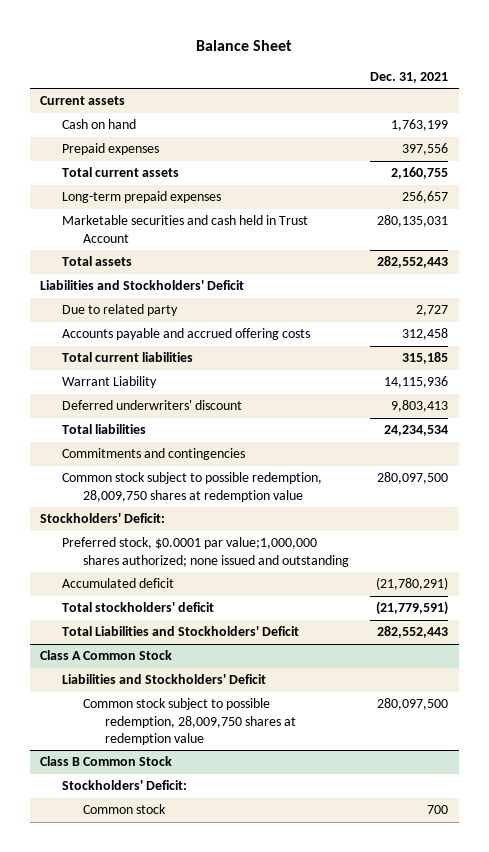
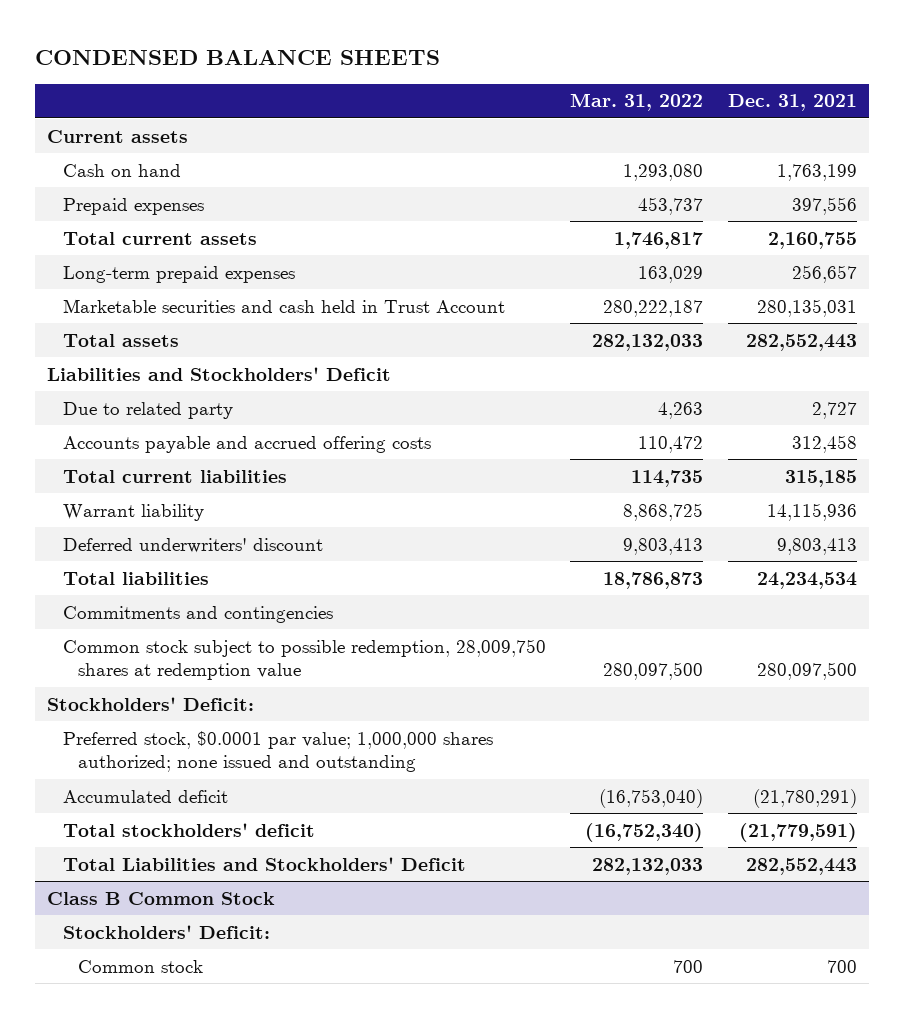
- Balance Sheet
+ CONDENSED BALANCE SHEETS
- | Dec. 31, 2021
+ | Mar. 31, 2022 | Dec. 31, 2021
- Warrant Liability | 14,115,936
+ Warrant liability | 8,868,725 | 14,115,936
- Preferred stock, $0.0001 par value;1,000,000 shares authorized; none issued and outstanding
+ Preferred stock, $0.0001 par value; 1,000,000 shares authorized; none issued and outstanding
- Class A Common Stock
- Liabilities and Stockholders' Deficit
- Common stock subject to possible redemption, 28,009,750 shares at redemption value | 280,097,500

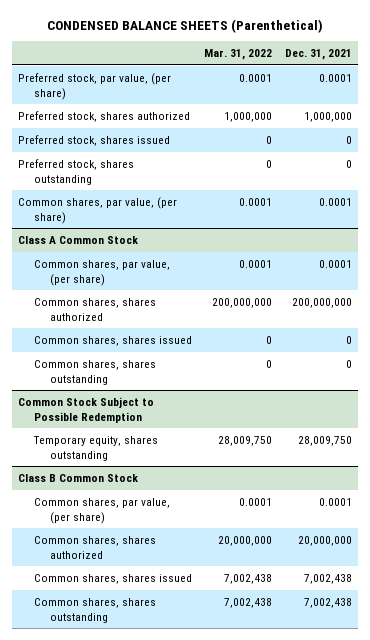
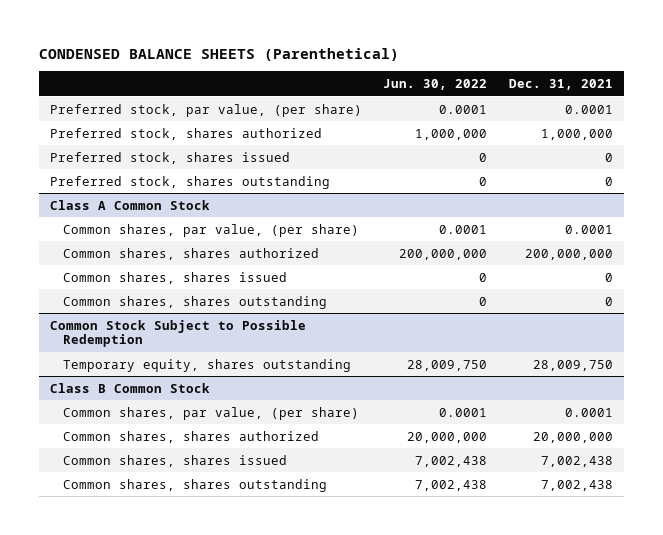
- | Mar. 31, 2022 | Dec. 31, 2021
+ | Jun. 30, 2022 | Dec. 31, 2021
- Common shares, par value, (per share) | 0.0001 | 0.0001

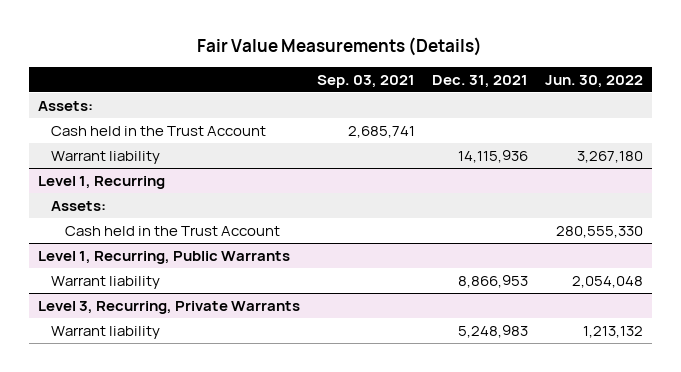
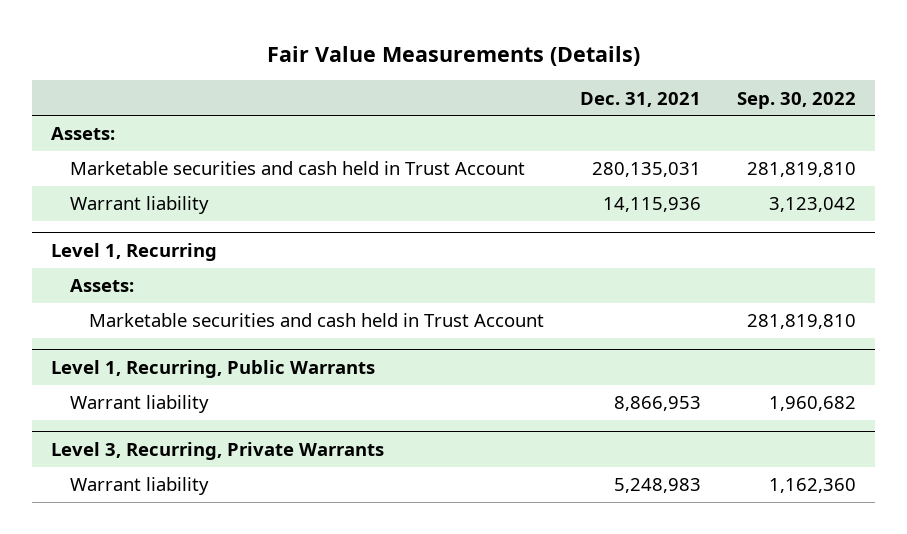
- | Sep. 03, 2021 | Dec. 31, 2021 | Jun. 30, 2022
+ | Dec. 31, 2021 | Sep. 30, 2022
- Cash held in the Trust Account | 2,685,741 | |
+ Marketable securities and cash held in Trust Account | 280,135,031 | 281,819,810
@ Level 1, Recurring
- Cash held in the Trust Account | | | 280,555,330
+ Marketable securities and cash held in Trust Account | | 281,819,810

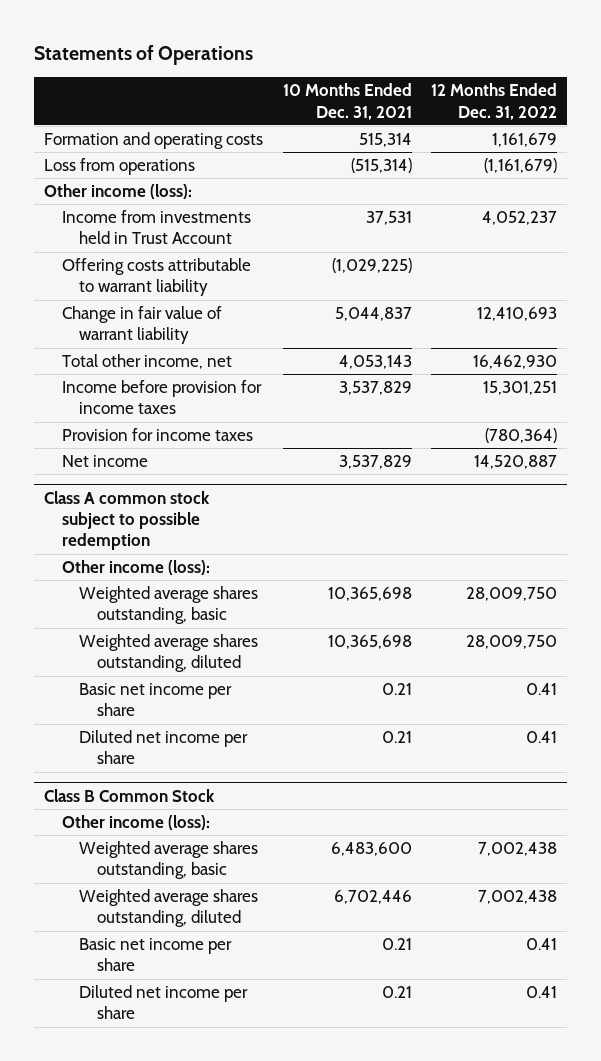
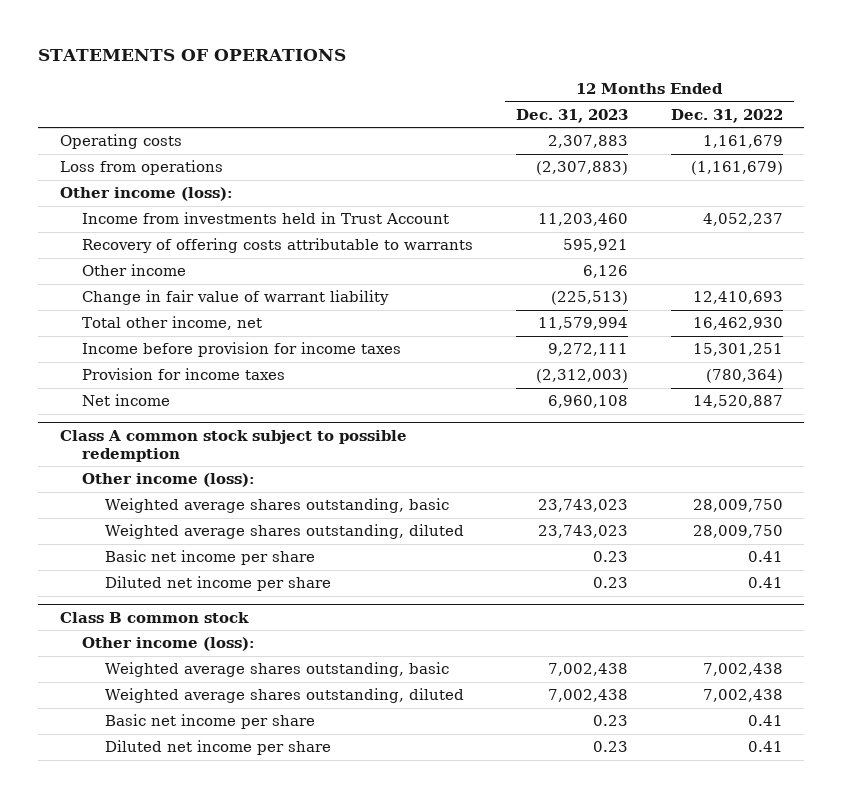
- Statements of Operations
+ STATEMENTS OF OPERATIONS
- | 10 Months Ended Dec. 31, 2021 | 12 Months Ended Dec. 31, 2022
+ | 12 Months Ended Dec. 31, 2023 | 12 Months Ended Dec. 31, 2022
- Formation and operating costs | 515,314 | 1,161,679
+ Operating costs | 2,307,883 | 1,161,679
- Offering costs attributable to warrant liability | (1,029,225) |
+ Recovery of offering costs attributable to warrants | 595,921 |
+ Other income | 6,126 |
- Class B Common Stock
+ Class B common stock

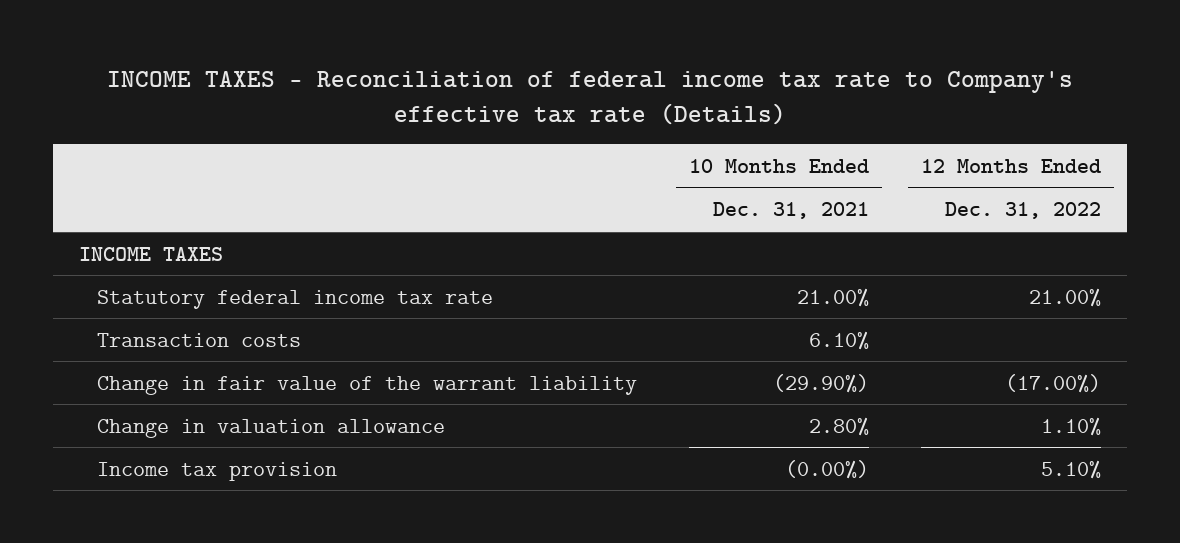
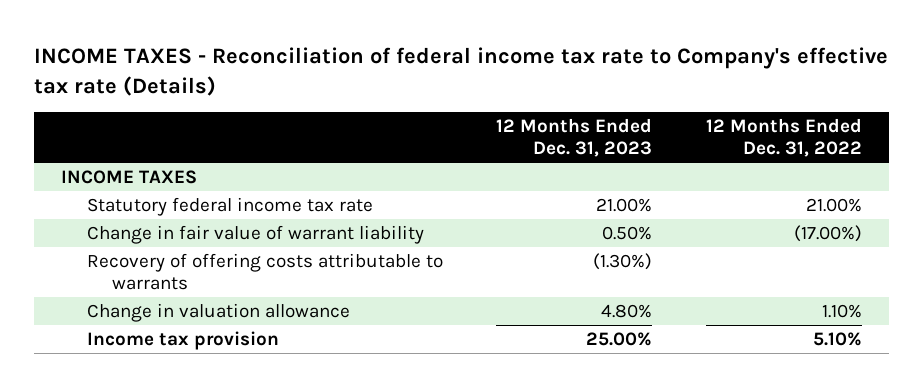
- | 10 Months Ended Dec. 31, 2021 | 12 Months Ended Dec. 31, 2022
+ | 12 Months Ended Dec. 31, 2023 | 12 Months Ended Dec. 31, 2022
- Transaction costs | 6.10% |
- Change in fair value of the warrant liability | (29.90%) | (17.00%)
+ Change in fair value of warrant liability | 0.50% | (17.00%)
+ Recovery of offering costs attributable to warrants | (1.30%) |

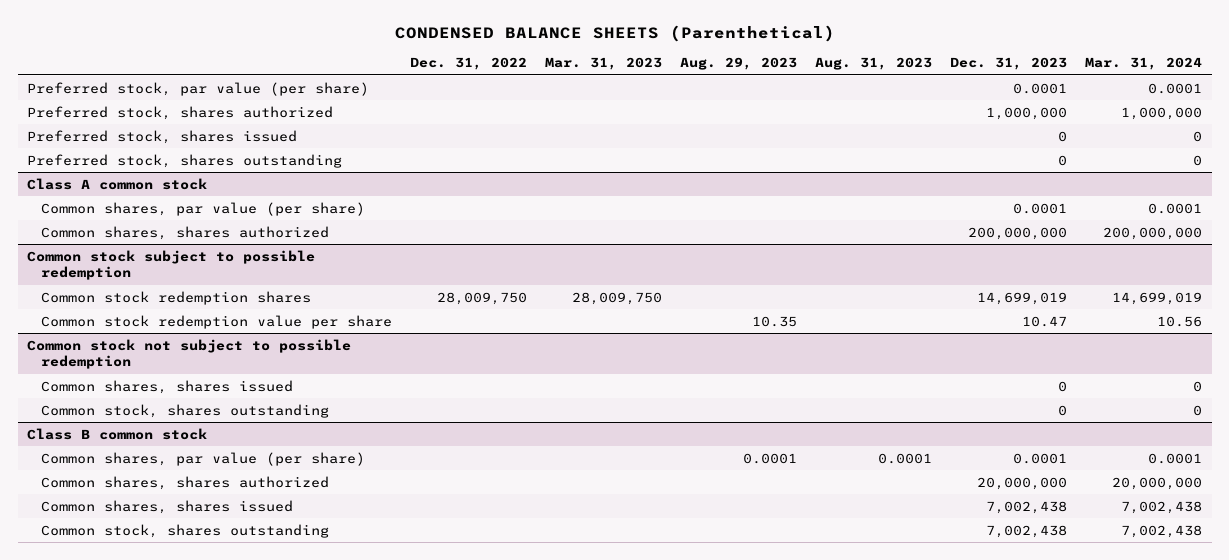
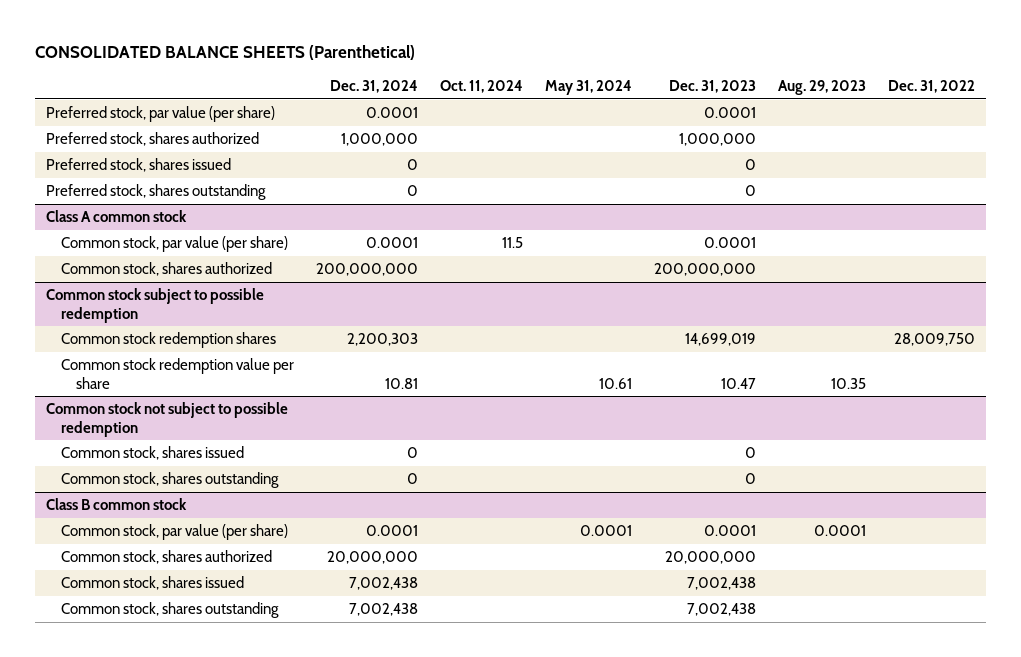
- CONDENSED BALANCE SHEETS (Parenthetical)
+ CONSOLIDATED BALANCE SHEETS (Parenthetical)
- | Dec. 31, 2022 | Mar. 31, 2023 | Aug. 29, 2023 | Aug. 31, 2023 | Dec. 31, 2023 | Mar. 31, 2024
+ | Dec. 31, 2024 | Oct. 11, 2024 | May 31, 2024 | Dec. 31, 2023 | Aug. 29, 2023 | Dec. 31, 2022
@ Class A common stock
- Common shares, par value (per share) | | | | | 0.0001 | 0.0001
- Common shares, shares authorized | | | | | 200,000,000 | 200,000,000
+ Common stock, par value (per share) | 0.0001 | 11.5 | | 0.0001 | |
+ Common stock, shares authorized | 200,000,000 | | | 200,000,000 | |
@ Common stock not subject to possible redemption
- Common shares, shares issued | | | | | 0 | 0
+ Common stock, shares issued | 0 | | | 0 | |
@ Class B common stock
- Common shares, par value (per share) | | | 0.0001 | 0.0001 | 0.0001 | 0.0001
- Common shares, shares authorized | | | | | 20,000,000 | 20,000,000
- Common shares, shares issued | | | | | 7,002,438 | 7,002,438
+ Common stock, par value (per share) | 0.0001 | | 0.0001 | 0.0001 | 0.0001 |
+ Common stock, shares authorized | 20,000,000 | | | 20,000,000 | |
+ Common stock, shares issued | 7,002,438 | | | 7,002,438 | |

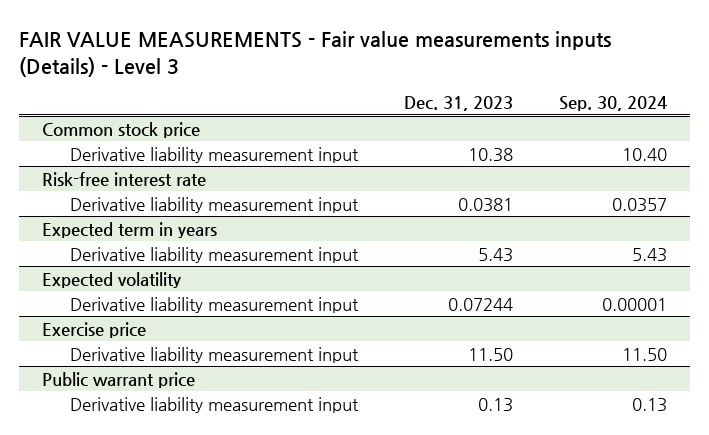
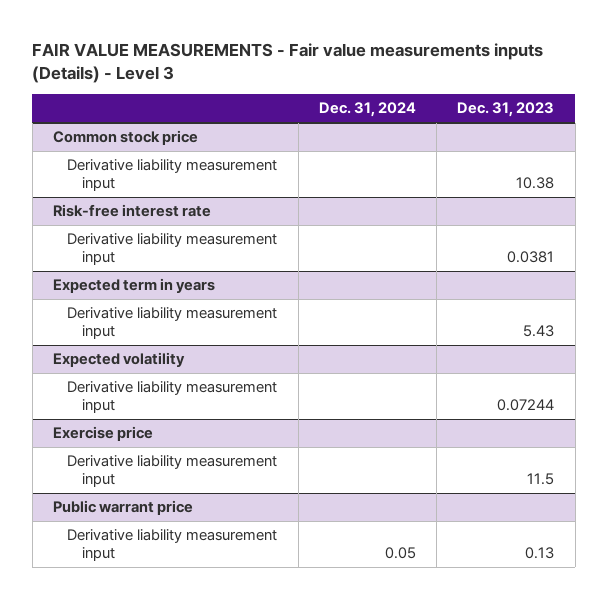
- | Dec. 31, 2023 | Sep. 30, 2024
+ | Dec. 31, 2024 | Dec. 31, 2023
@ Exercise price
- Derivative liability measurement input | 11.50 | 11.50
+ Derivative liability measurement input | | 11.5

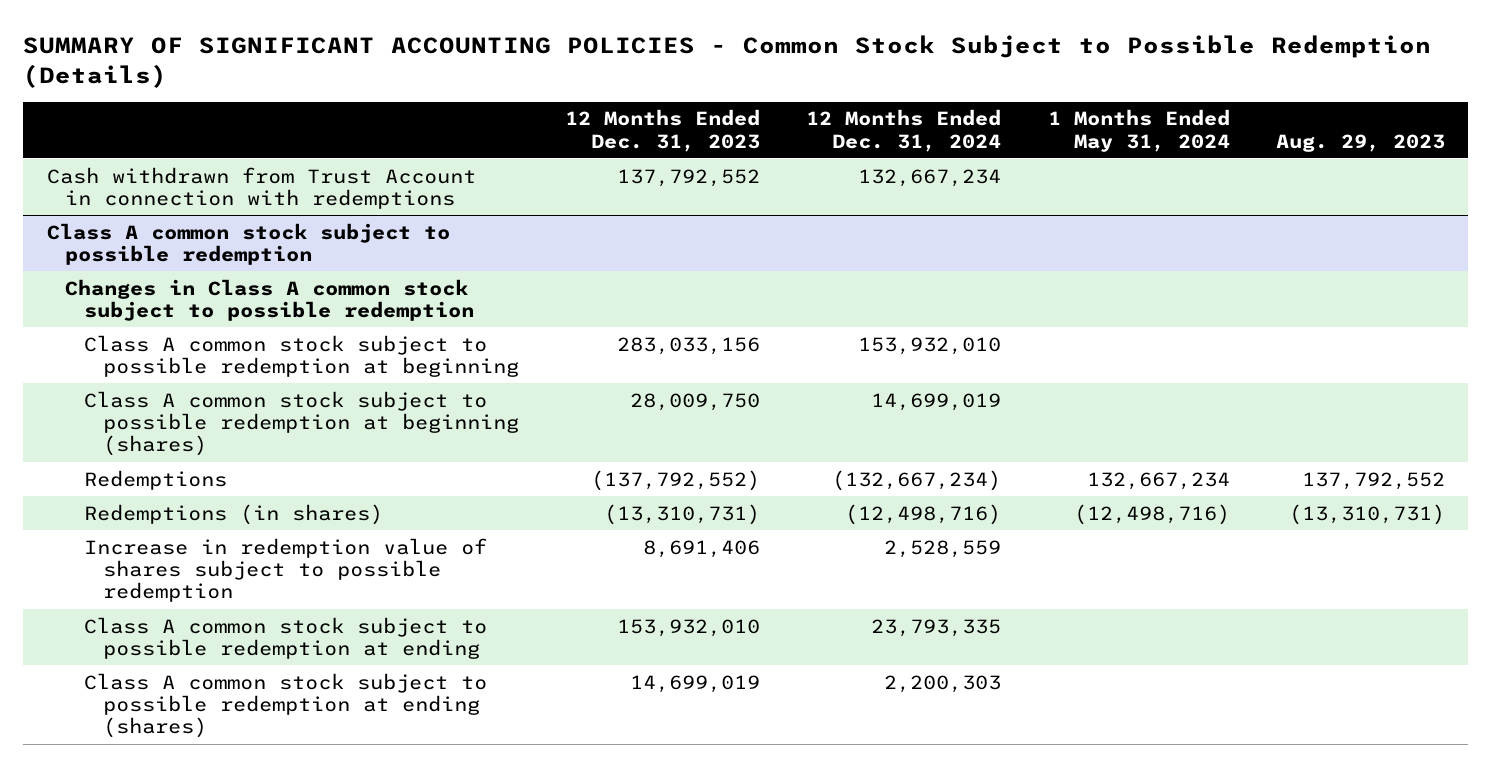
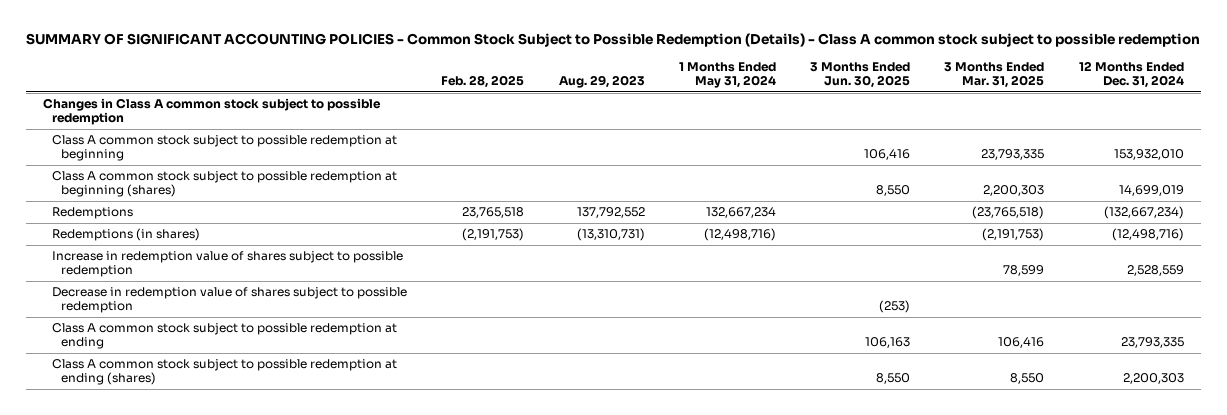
- SUMMARY OF SIGNIFICANT ACCOUNTING POLICIES - Common Stock Subject to Possible Redemption (Details)
+ SUMMARY OF SIGNIFICANT ACCOUNTING POLICIES - Common Stock Subject to Possible Redemption (Details) - Class A common stock subject to possible redemption
- | 12 Months Ended Dec. 31, 2023 | 12 Months Ended Dec. 31, 2024 | 1 Months Ended May 31, 2024 | Aug. 29, 2023
+ | Feb. 28, 2025 | Aug. 29, 2023 | 1 Months Ended May 31, 2024 | 3 Months Ended Jun. 30, 2025 | 3 Months Ended Mar. 31, 2025 | 12 Months Ended Dec. 31, 2024
- Cash withdrawn from Trust Account in connection with redemptions | 137,792,552 | 132,667,234 | |
- Class A common stock subject to possible redemption
+ Decrease in redemption value of shares subject to possible redemption | | | | (253) | |

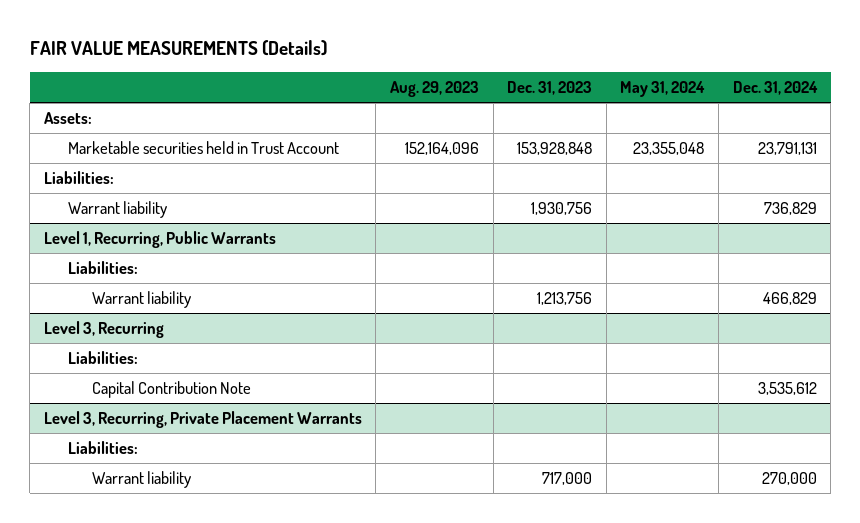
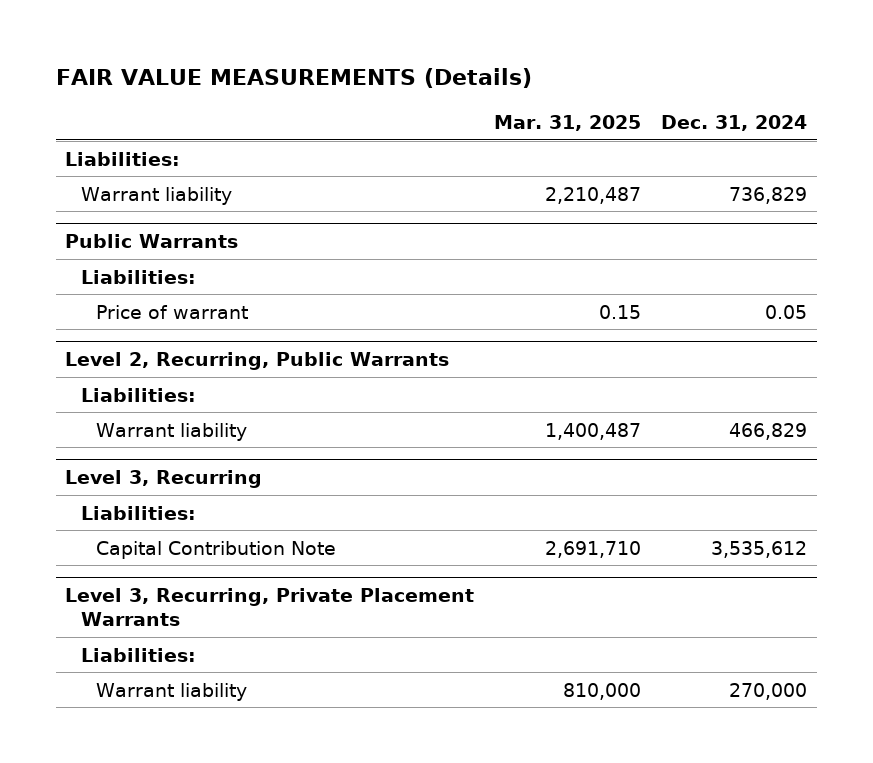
- | Aug. 29, 2023 | Dec. 31, 2023 | May 31, 2024 | Dec. 31, 2024
+ | Mar. 31, 2025 | Dec. 31, 2024
- Assets:
- Marketable securities held in Trust Account | 152,164,096 | 153,928,848 | 23,355,048 | 23,791,131
- Level 1, Recurring, Public Warrants
+ Public Warrants
+ Price of warrant | 0.15 | 0.05
+ Level 2, Recurring, Public Warrants
+ Liabilities:

